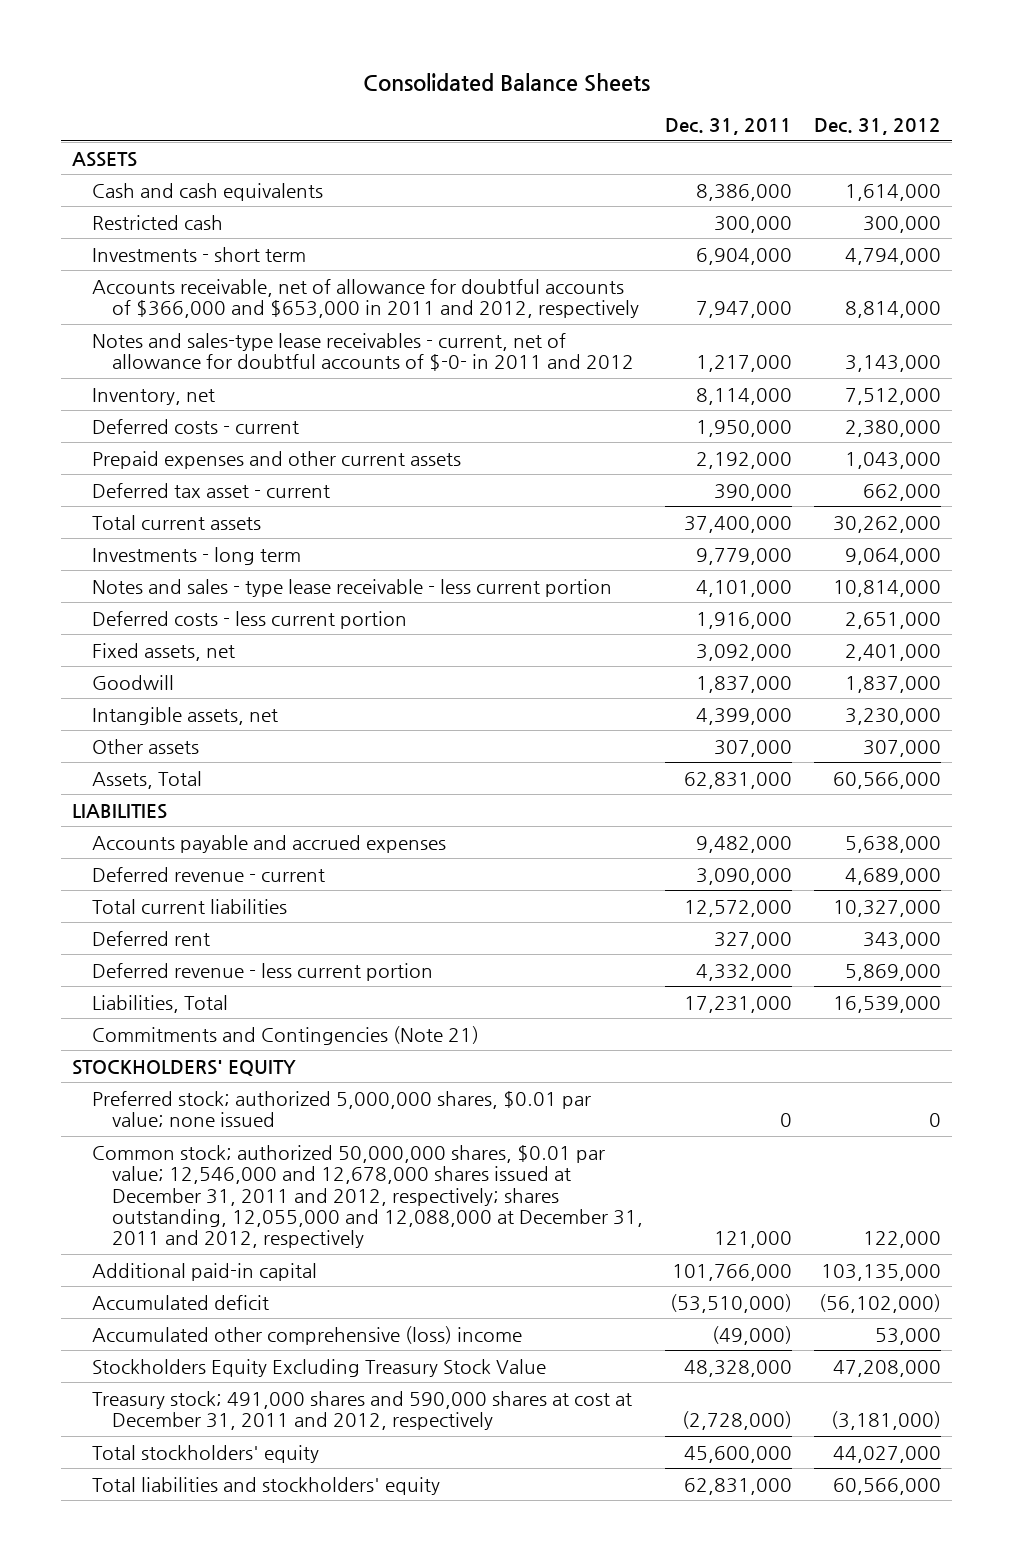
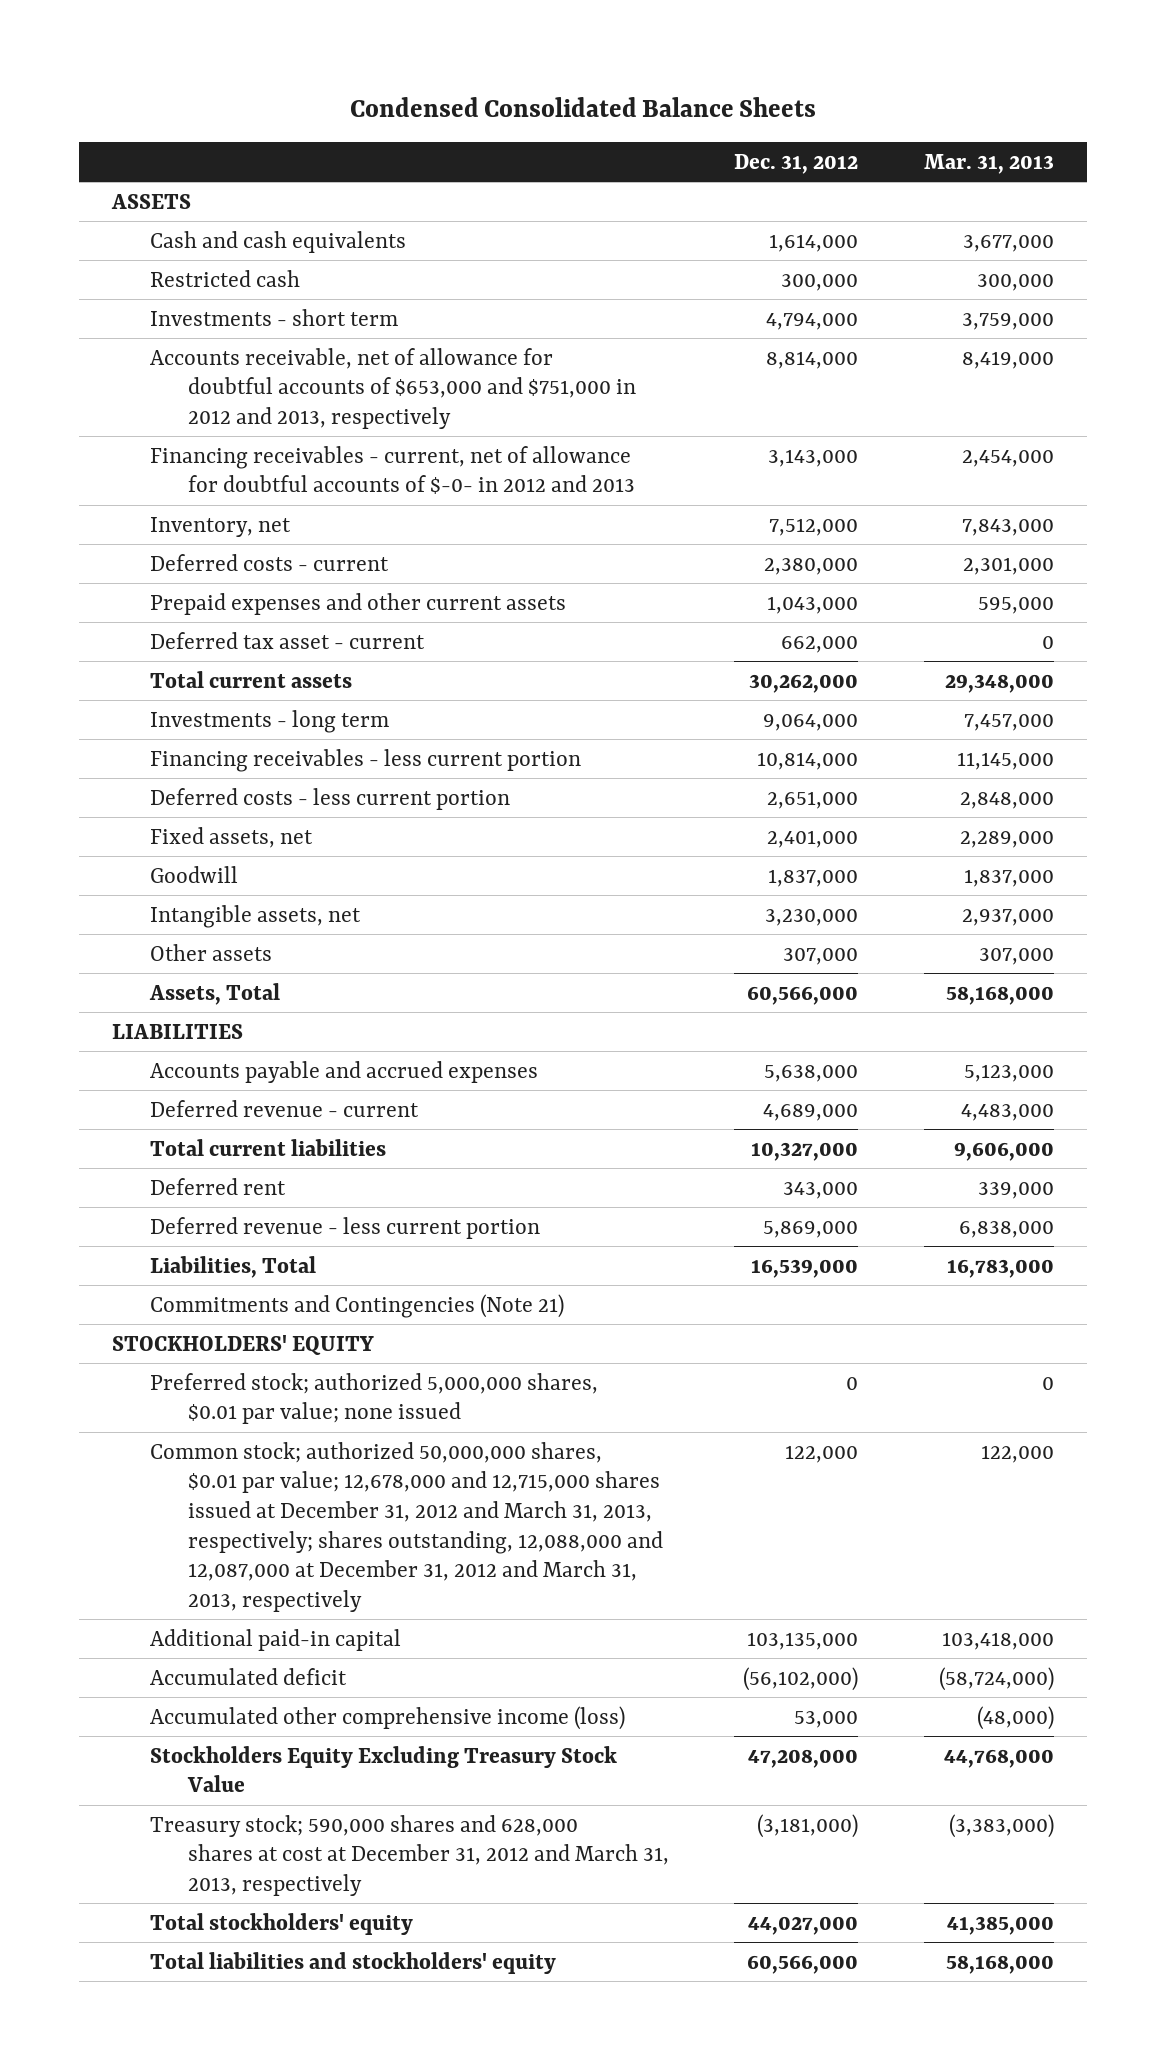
- Consolidated Balance Sheets
+ Condensed Consolidated Balance Sheets
- | Dec. 31, 2011 | Dec. 31, 2012
+ | Dec. 31, 2012 | Mar. 31, 2013
- Accounts receivable, net of allowance for doubtful accounts of $366,000 and $653,000 in 2011 and 2012, respectively | 7,947,000 | 8,814,000
- Notes and sales-type lease receivables - current, net of allowance for doubtful accounts of $-0- in 2011 and 2012 | 1,217,000 | 3,143,000
+ Accounts receivable, net of allowance for doubtful accounts of $653,000 and $751,000 in 2012 and 2013, respectively | 8,814,000 | 8,419,000
+ Financing receivables - current, net of allowance for doubtful accounts of $-0- in 2012 and 2013 | 3,143,000 | 2,454,000
- Notes and sales - type lease receivable - less current portion | 4,101,000 | 10,814,000
+ Financing receivables - less current portion | 10,814,000 | 11,145,000
- Common stock; authorized 50,000,000 shares, $0.01 par value; 12,546,000 and 12,678,000 shares issued at December 31, 2011 and 2012, respectively; shares outstanding, 12,055,000 and 12,088,000 at December 31, 2011 and 2012, respectively | 121,000 | 122,000
+ Common stock; authorized 50,000,000 shares, $0.01 par value; 12,678,000 and 12,715,000 shares issued at December 31, 2012 and March 31, 2013, respectively; shares outstanding, 12,088,000 and 12,087,000 at December 31, 2012 and March 31, 2013, respectively | 122,000 | 122,000
- Accumulated other comprehensive (loss) income | (49,000) | 53,000
+ Accumulated other comprehensive income (loss) | 53,000 | (48,000)
- Treasury stock; 491,000 shares and 590,000 shares at cost at December 31, 2011 and 2012, respectively | (2,728,000) | (3,181,000)
+ Treasury stock; 590,000 shares and 628,000 shares at cost at December 31, 2012 and March 31, 2013, respectively | (3,181,000) | (3,383,000)

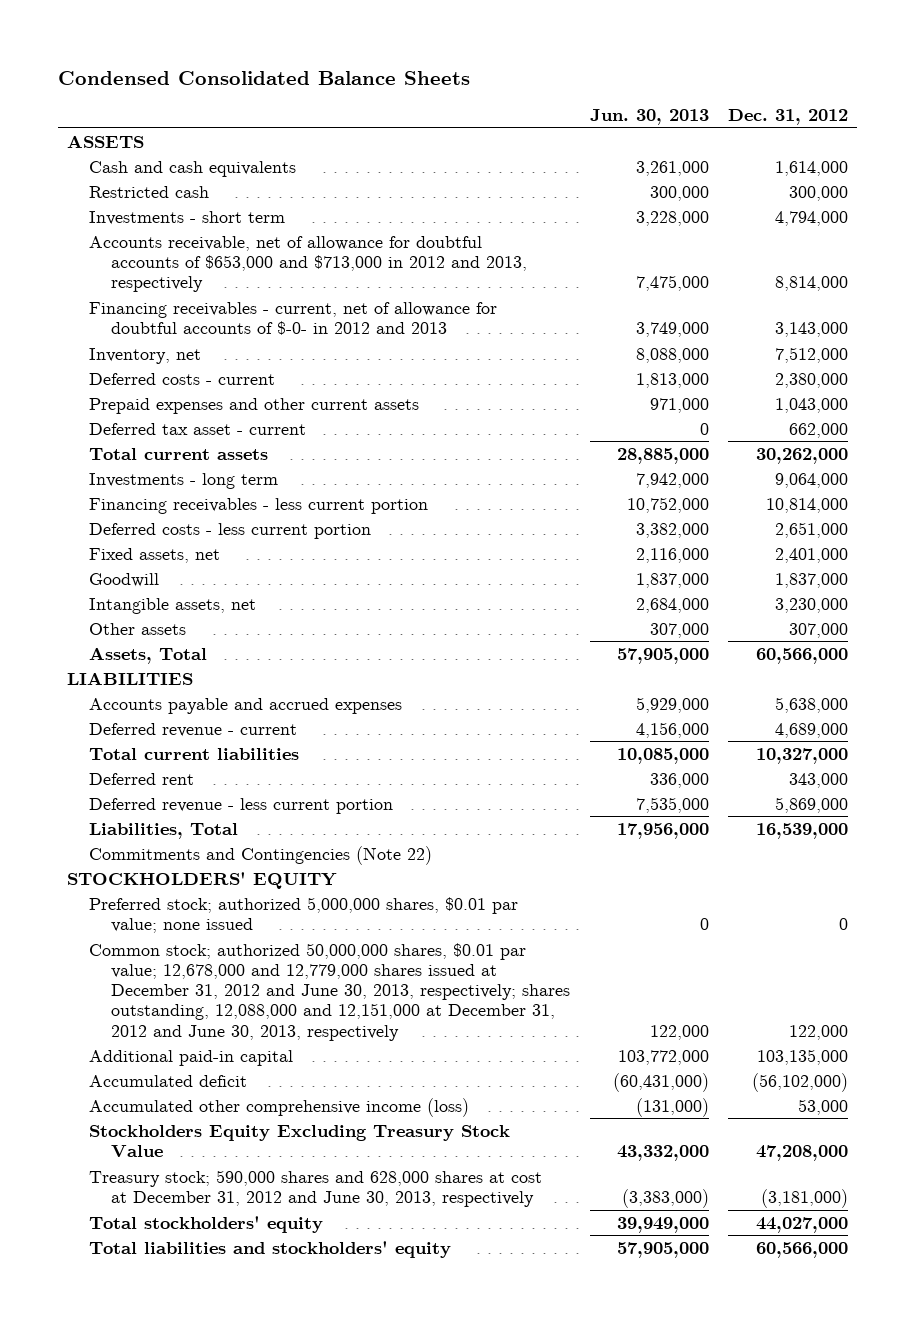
- | Dec. 31, 2012 | Mar. 31, 2013
+ | Jun. 30, 2013 | Dec. 31, 2012
- Accounts receivable, net of allowance for doubtful accounts of $653,000 and $751,000 in 2012 and 2013, respectively | 8,814,000 | 8,419,000
+ Accounts receivable, net of allowance for doubtful accounts of $653,000 and $713,000 in 2012 and 2013, respectively | 7,475,000 | 8,814,000
- Commitments and Contingencies (Note 21)
+ Commitments and Contingencies (Note 22)
- Common stock; authorized 50,000,000 shares, $0.01 par value; 12,678,000 and 12,715,000 shares issued at December 31, 2012 and March 31, 2013, respectively; shares outstanding, 12,088,000 and 12,087,000 at December 31, 2012 and March 31, 2013, respectively | 122,000 | 122,000
+ Common stock; authorized 50,000,000 shares, $0.01 par value; 12,678,000 and 12,779,000 shares issued at December 31, 2012 and June 30, 2013, respectively; shares outstanding, 12,088,000 and 12,151,000 at December 31, 2012 and June 30, 2013, respectively | 122,000 | 122,000
- Treasury stock; 590,000 shares and 628,000 shares at cost at December 31, 2012 and March 31, 2013, respectively | (3,181,000) | (3,383,000)
+ Treasury stock; 590,000 shares and 628,000 shares at cost at December 31, 2012 and June 30, 2013, respectively | (3,383,000) | (3,181,000)

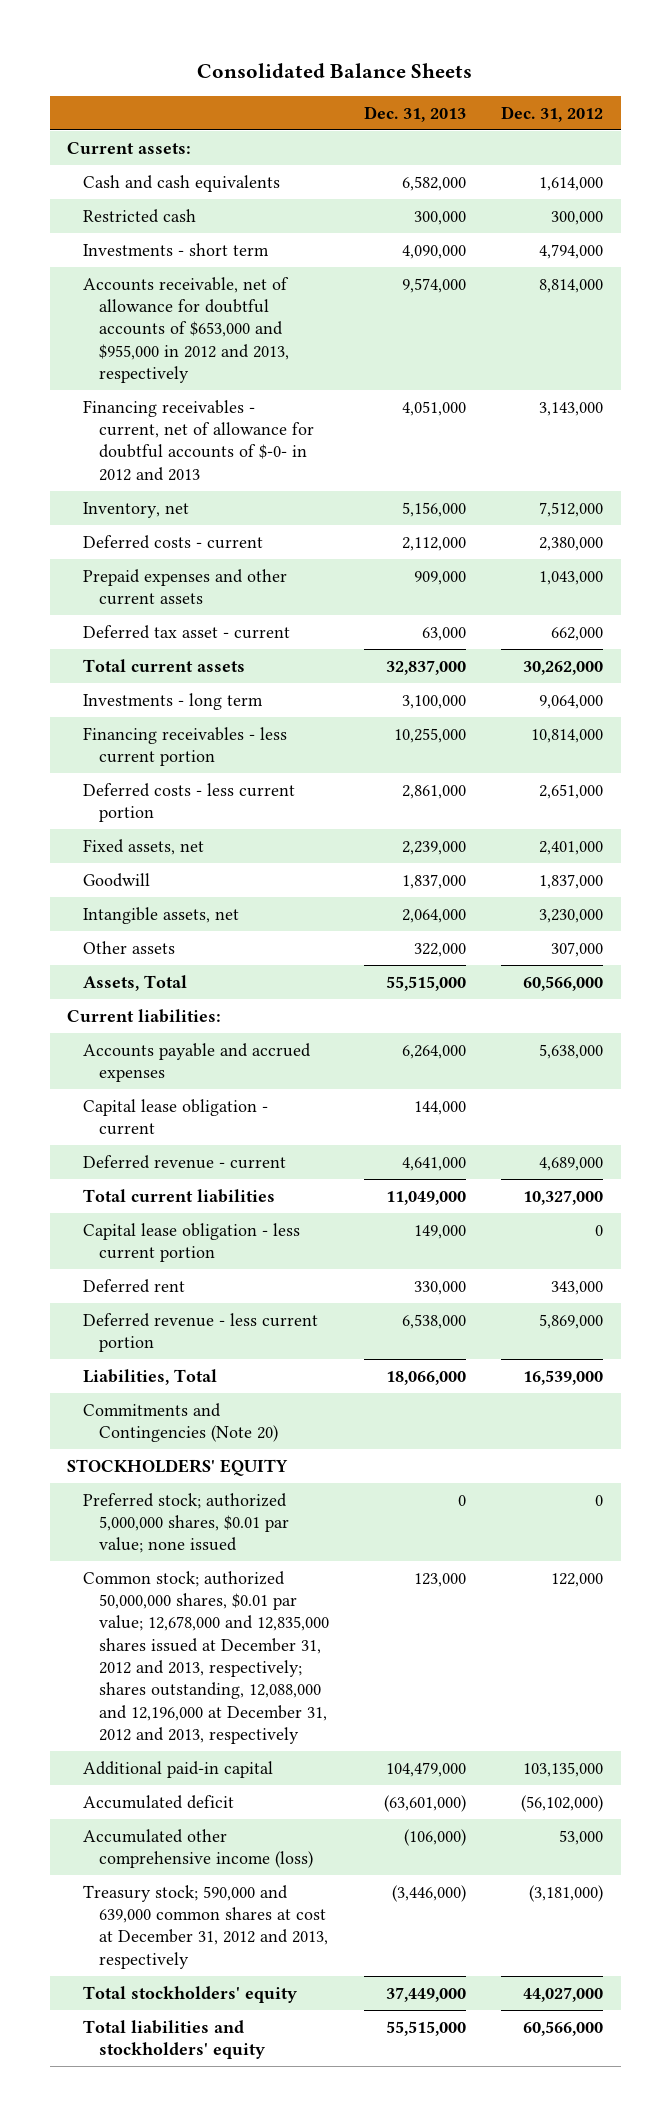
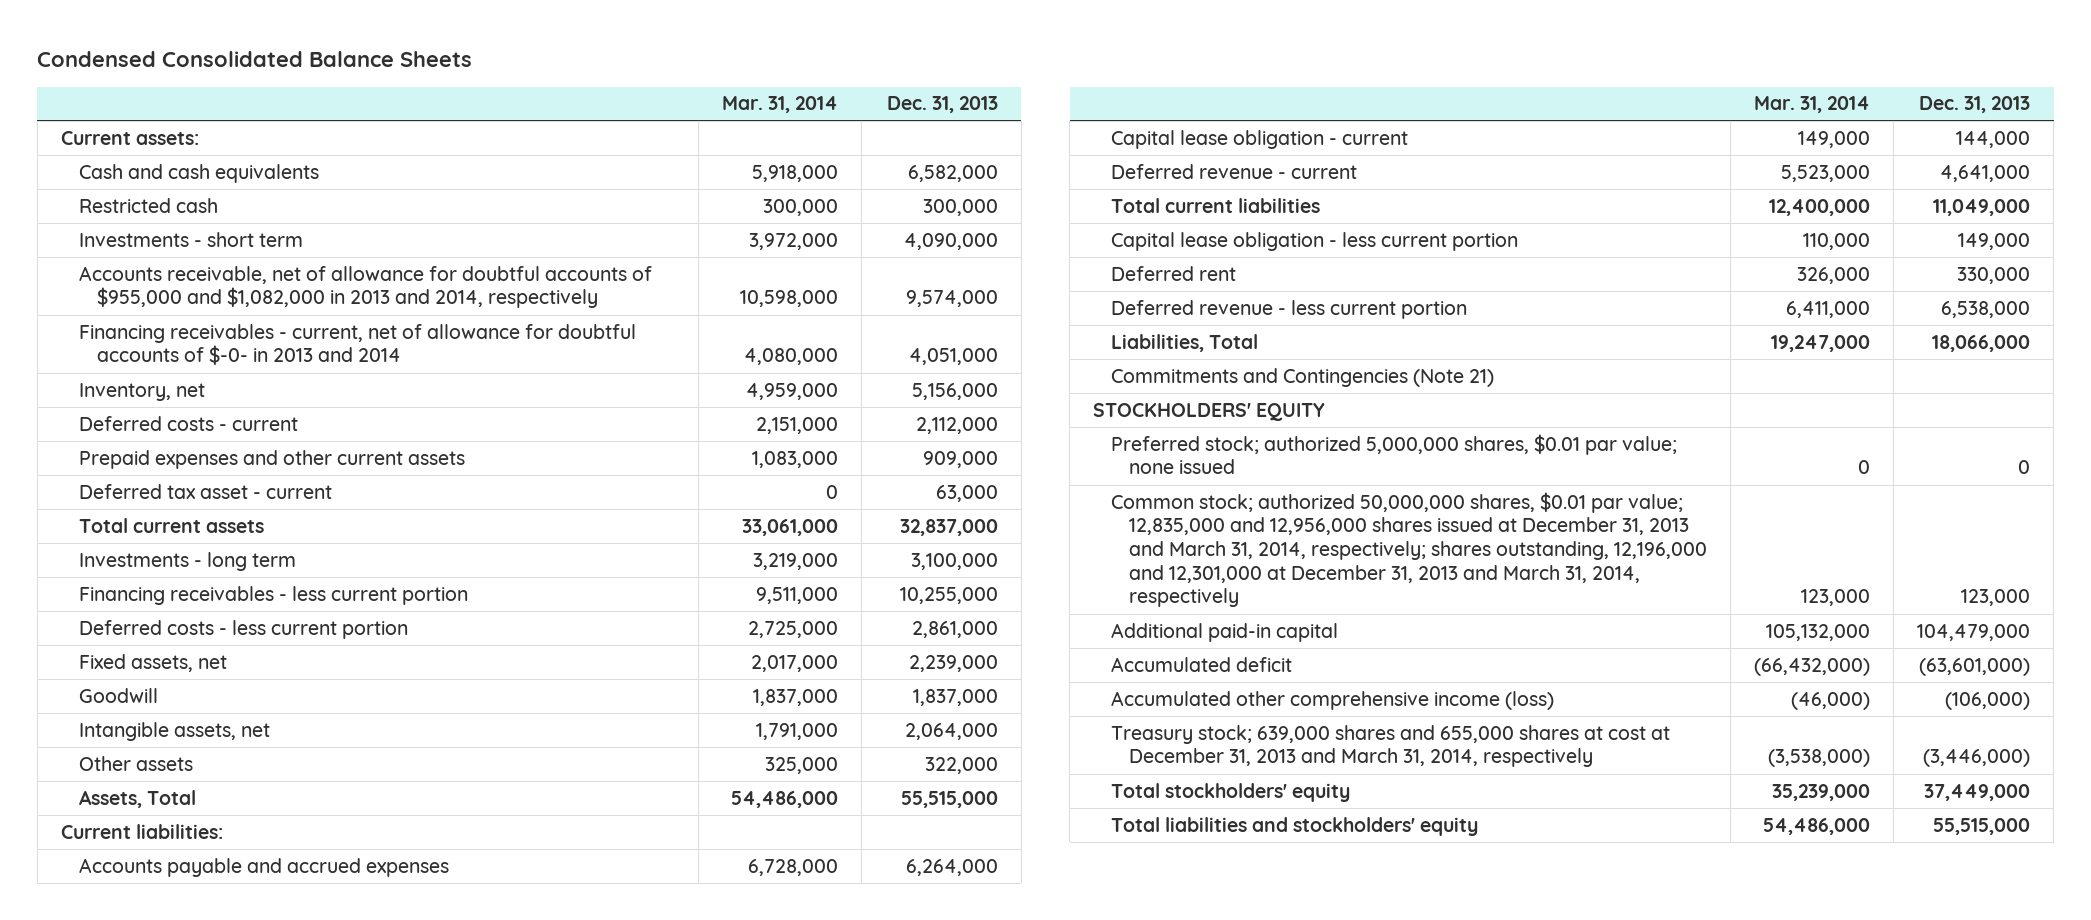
- Consolidated Balance Sheets
+ Condensed Consolidated Balance Sheets
- | Dec. 31, 2013 | Dec. 31, 2012
+ | Mar. 31, 2014 | Dec. 31, 2013
- Accounts receivable, net of allowance for doubtful accounts of $653,000 and $955,000 in 2012 and 2013, respectively | 9,574,000 | 8,814,000
- Financing receivables - current, net of allowance for doubtful accounts of $-0- in 2012 and 2013 | 4,051,000 | 3,143,000
+ Accounts receivable, net of allowance for doubtful accounts of $955,000 and $1,082,000 in 2013 and 2014, respectively | 10,598,000 | 9,574,000
+ Financing receivables - current, net of allowance for doubtful accounts of $-0- in 2013 and 2014 | 4,080,000 | 4,051,000
- Commitments and Contingencies (Note 20)
+ Commitments and Contingencies (Note 21)
- Common stock; authorized 50,000,000 shares, $0.01 par value; 12,678,000 and 12,835,000 shares issued at December 31, 2012 and 2013, respectively; shares outstanding, 12,088,000 and 12,196,000 at December 31, 2012 and 2013, respectively | 123,000 | 122,000
+ Common stock; authorized 50,000,000 shares, $0.01 par value; 12,835,000 and 12,956,000 shares issued at December 31, 2013 and March 31, 2014, respectively; shares outstanding, 12,196,000 and 12,301,000 at December 31, 2013 and March 31, 2014, respectively | 123,000 | 123,000
- Treasury stock; 590,000 and 639,000 common shares at cost at December 31, 2012 and 2013, respectively | (3,446,000) | (3,181,000)
+ Treasury stock; 639,000 shares and 655,000 shares at cost at December 31, 2013 and March 31, 2014, respectively | (3,538,000) | (3,446,000)

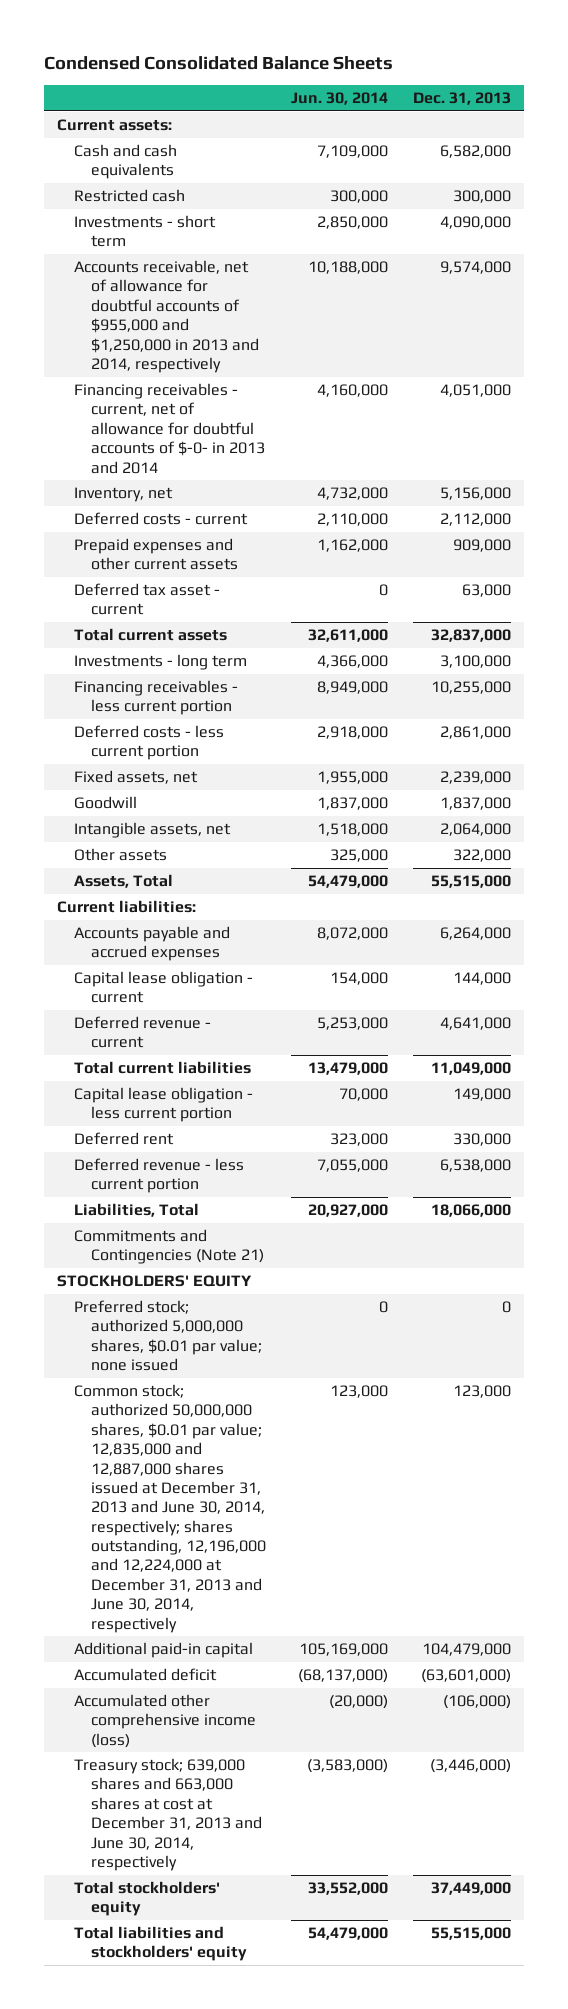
- | Mar. 31, 2014 | Dec. 31, 2013
+ | Jun. 30, 2014 | Dec. 31, 2013
- Accounts receivable, net of allowance for doubtful accounts of $955,000 and $1,082,000 in 2013 and 2014, respectively | 10,598,000 | 9,574,000
+ Accounts receivable, net of allowance for doubtful accounts of $955,000 and $1,250,000 in 2013 and 2014, respectively | 10,188,000 | 9,574,000
- Common stock; authorized 50,000,000 shares, $0.01 par value; 12,835,000 and 12,956,000 shares issued at December 31, 2013 and March 31, 2014, respectively; shares outstanding, 12,196,000 and 12,301,000 at December 31, 2013 and March 31, 2014, respectively | 123,000 | 123,000
+ Common stock; authorized 50,000,000 shares, $0.01 par value; 12,835,000 and 12,887,000 shares issued at December 31, 2013 and June 30, 2014, respectively; shares outstanding, 12,196,000 and 12,224,000 at December 31, 2013 and June 30, 2014, respectively | 123,000 | 123,000
- Treasury stock; 639,000 shares and 655,000 shares at cost at December 31, 2013 and March 31, 2014, respectively | (3,538,000) | (3,446,000)
+ Treasury stock; 639,000 shares and 663,000 shares at cost at December 31, 2013 and June 30, 2014, respectively | (3,583,000) | (3,446,000)

